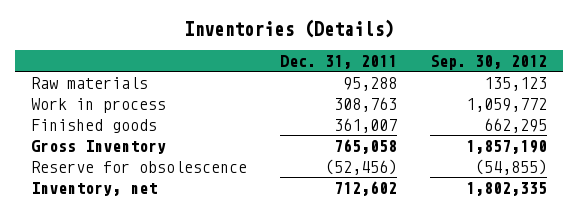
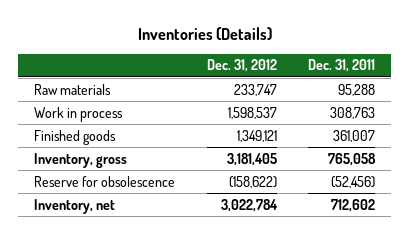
- | Dec. 31, 2011 | Sep. 30, 2012
+ | Dec. 31, 2012 | Dec. 31, 2011
- Gross Inventory | 765,058 | 1,857,190
+ Inventory, gross | 3,181,405 | 765,058

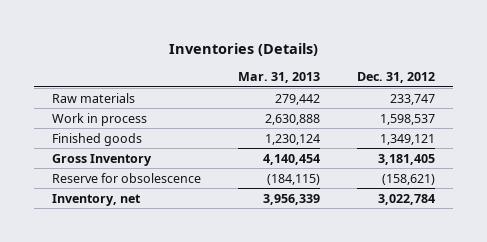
- | Dec. 31, 2012 | Dec. 31, 2011
+ | Mar. 31, 2013 | Dec. 31, 2012
- Inventory, gross | 3,181,405 | 765,058
- Reserve for obsolescence | (158,622) | (52,456)
+ Gross Inventory | 4,140,454 | 3,181,405
+ Reserve for obsolescence | (184,115) | (158,621)

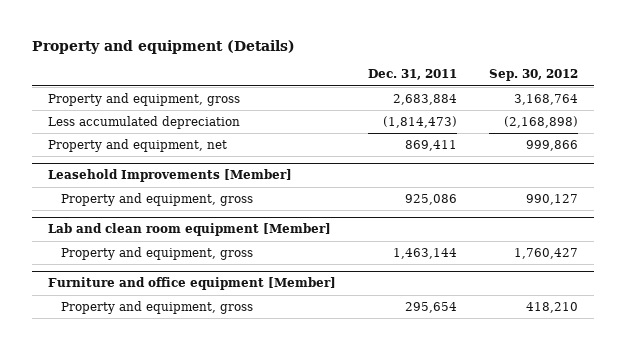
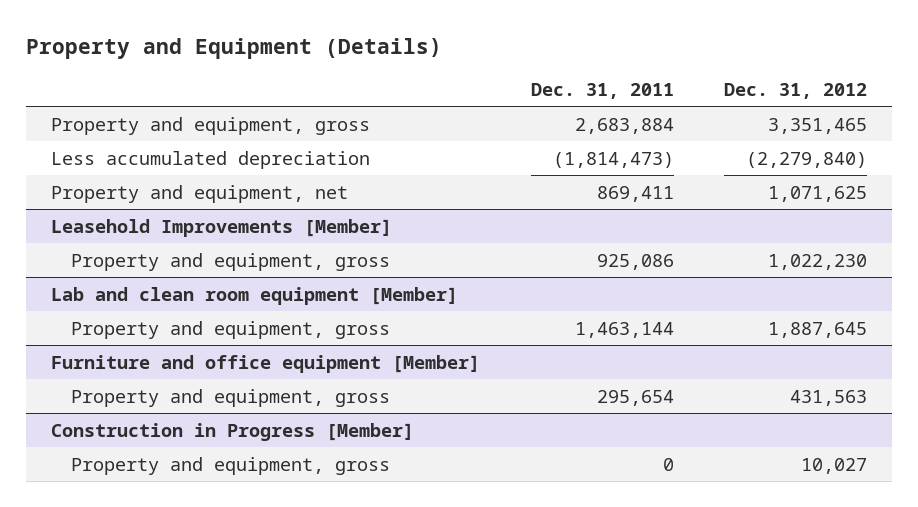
- Property and equipment (Details)
+ Property and Equipment (Details)
- | Dec. 31, 2011 | Sep. 30, 2012
+ | Dec. 31, 2011 | Dec. 31, 2012
+ Construction in Progress [Member]
+ Property and equipment, gross | 0 | 10,027

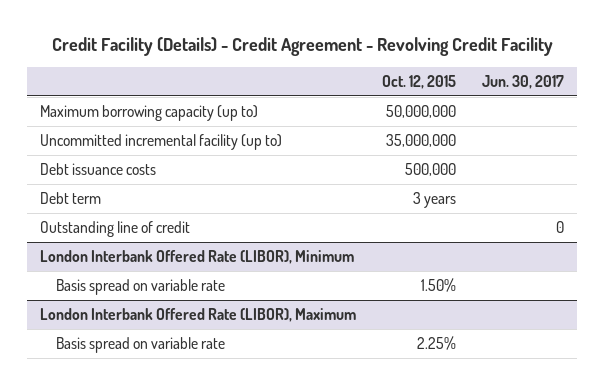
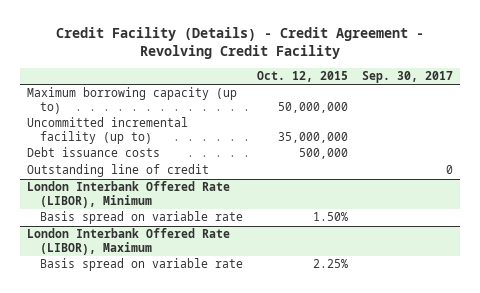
- | Oct. 12, 2015 | Jun. 30, 2017
+ | Oct. 12, 2015 | Sep. 30, 2017
- Debt term | 3 years |

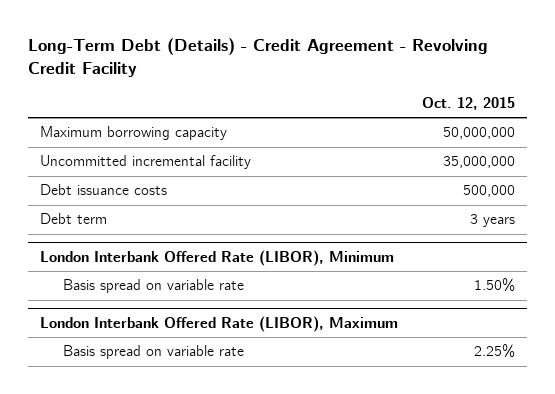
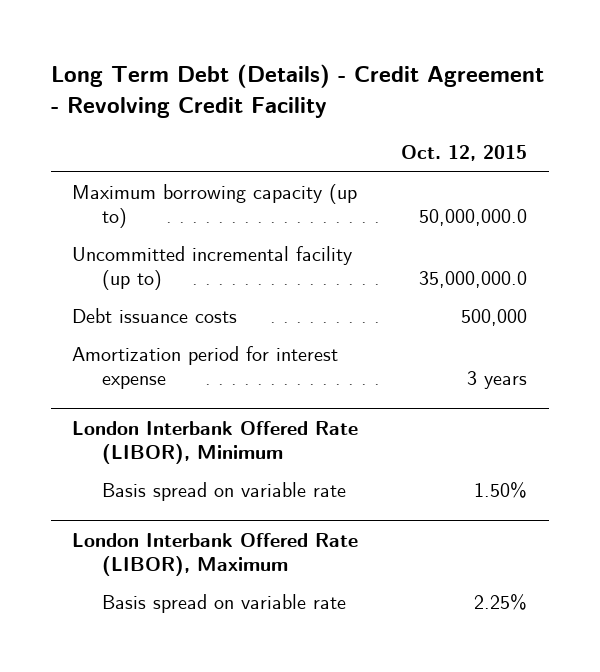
- Long-Term Debt (Details) - Credit Agreement - Revolving Credit Facility
+ Long Term Debt (Details) - Credit Agreement - Revolving Credit Facility
- Maximum borrowing capacity | 50,000,000
- Uncommitted incremental facility | 35,000,000
+ Maximum borrowing capacity (up to) | 50,000,000.0
+ Uncommitted incremental facility (up to) | 35,000,000.0
- Debt term | 3 years
+ Amortization period for interest expense | 3 years

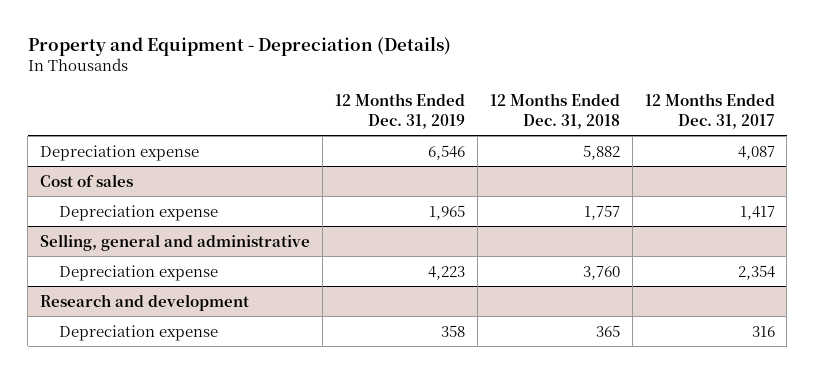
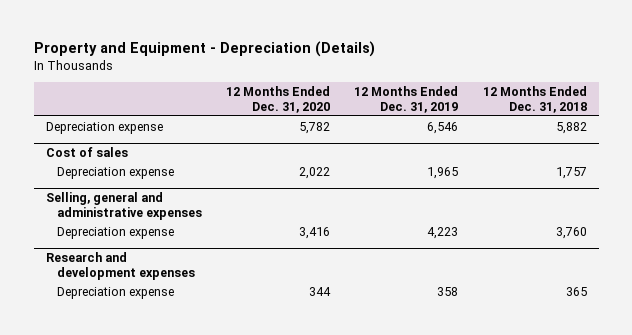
- | 12 Months Ended Dec. 31, 2019 | 12 Months Ended Dec. 31, 2018 | 12 Months Ended Dec. 31, 2017
+ | 12 Months Ended Dec. 31, 2020 | 12 Months Ended Dec. 31, 2019 | 12 Months Ended Dec. 31, 2018
- Selling, general and administrative
+ Selling, general and administrative expenses
- Research and development
+ Research and development expenses

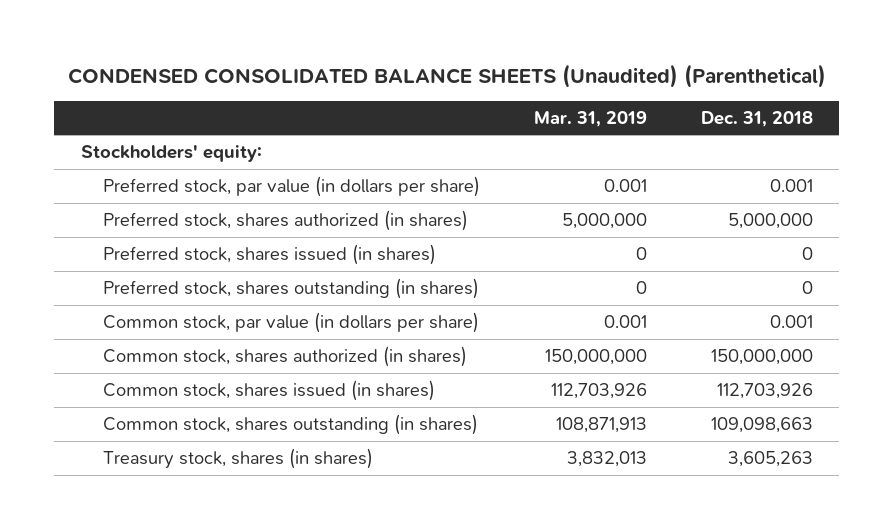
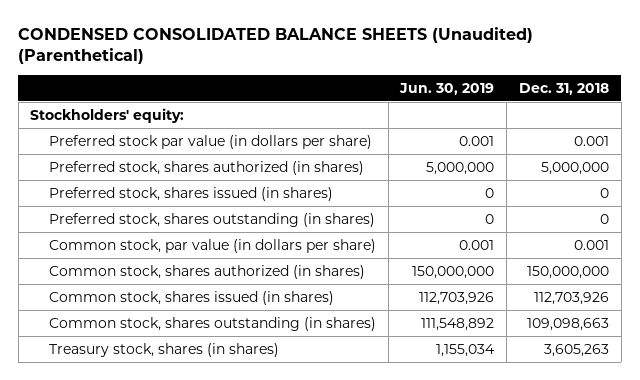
- | Mar. 31, 2019 | Dec. 31, 2018
+ | Jun. 30, 2019 | Dec. 31, 2018
- Preferred stock, par value (in dollars per share) | 0.001 | 0.001
+ Preferred stock par value (in dollars per share) | 0.001 | 0.001

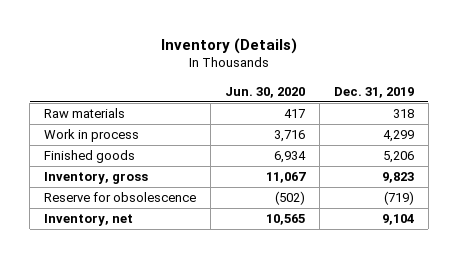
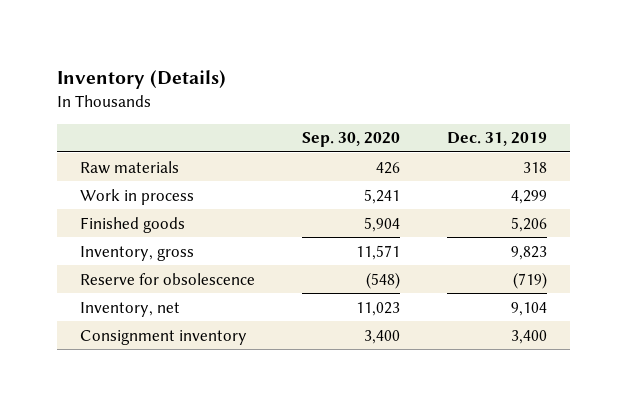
- | Jun. 30, 2020 | Dec. 31, 2019
+ | Sep. 30, 2020 | Dec. 31, 2019
+ Consignment inventory | 3,400 | 3,400

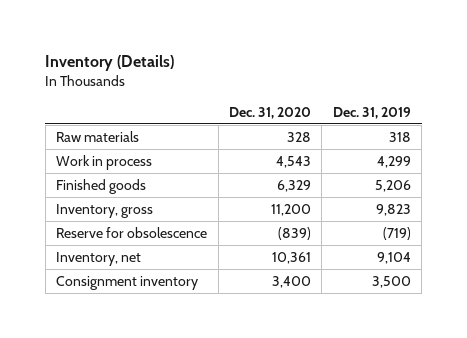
- | Sep. 30, 2020 | Dec. 31, 2019
+ | Dec. 31, 2020 | Dec. 31, 2019
- Consignment inventory | 3,400 | 3,400
+ Consignment inventory | 3,400 | 3,500

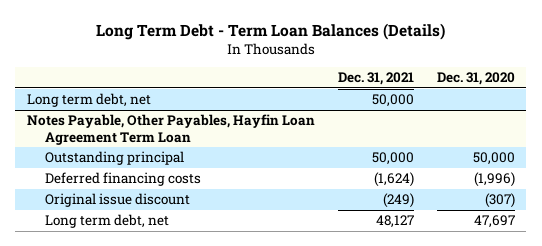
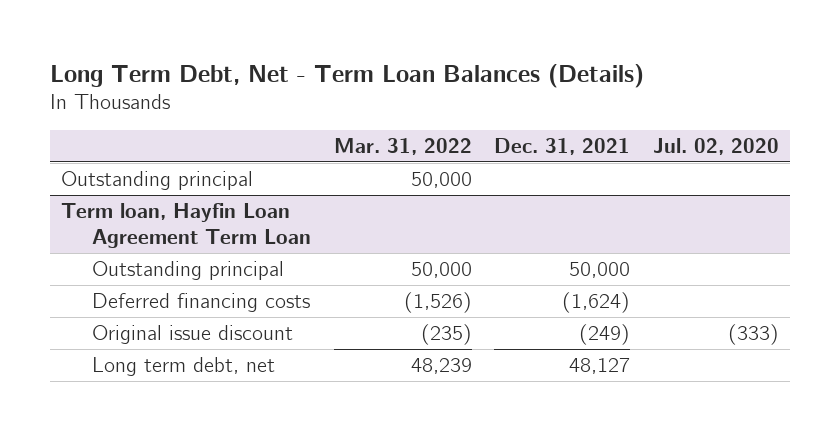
- Long Term Debt - Term Loan Balances (Details)
+ Long Term Debt, Net - Term Loan Balances (Details)
- | Dec. 31, 2021 | Dec. 31, 2020
+ | Mar. 31, 2022 | Dec. 31, 2021 | Jul. 02, 2020
- Long term debt, net | 50,000 |
- Notes Payable, Other Payables, Hayfin Loan Agreement Term Loan
+ Outstanding principal | 50,000 | |
+ Term loan, Hayfin Loan Agreement Term Loan

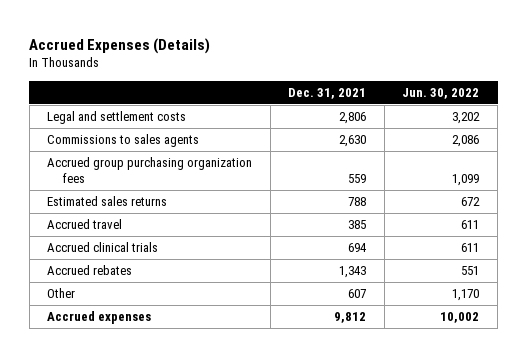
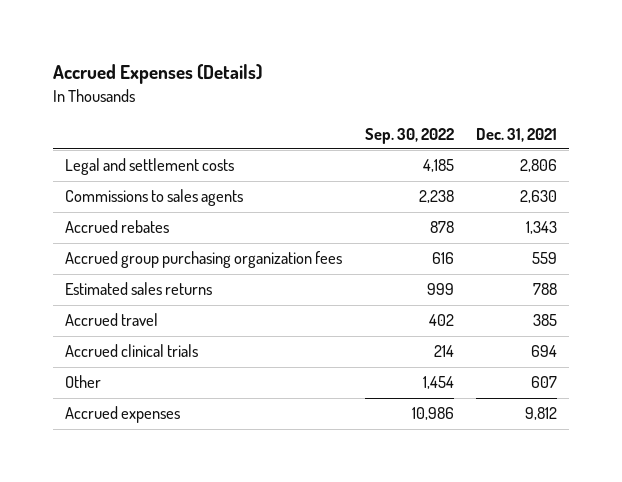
- | Dec. 31, 2021 | Jun. 30, 2022
+ | Sep. 30, 2022 | Dec. 31, 2021
moved up: Accrued rebates | 878 | 1,343

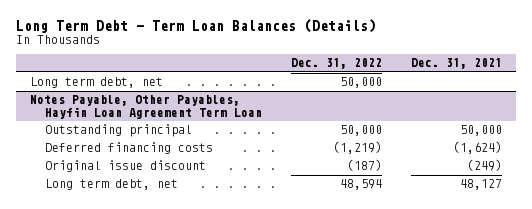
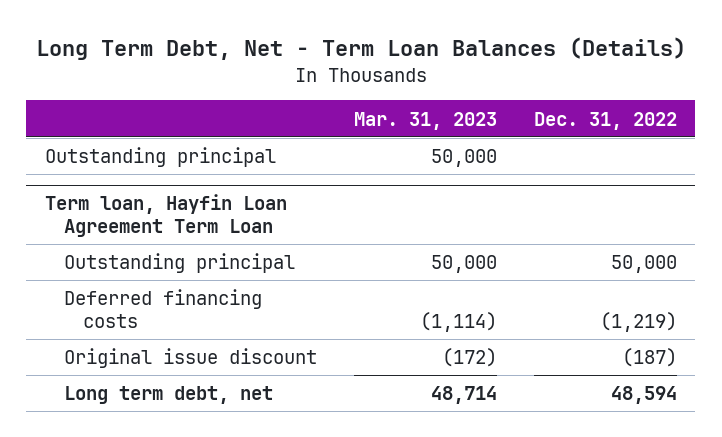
- Long Term Debt - Term Loan Balances (Details)
+ Long Term Debt, Net - Term Loan Balances (Details)
- | Dec. 31, 2022 | Dec. 31, 2021
+ | Mar. 31, 2023 | Dec. 31, 2022
- Long term debt, net | 50,000 |
- Notes Payable, Other Payables, Hayfin Loan Agreement Term Loan
+ Outstanding principal | 50,000 |
+ Term loan, Hayfin Loan Agreement Term Loan

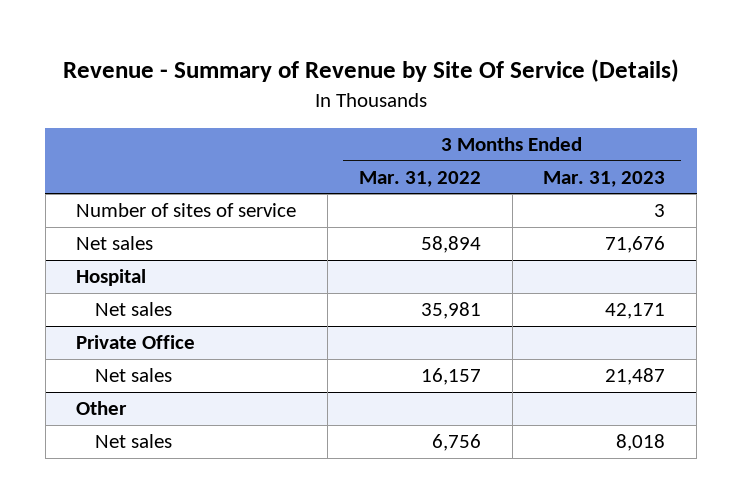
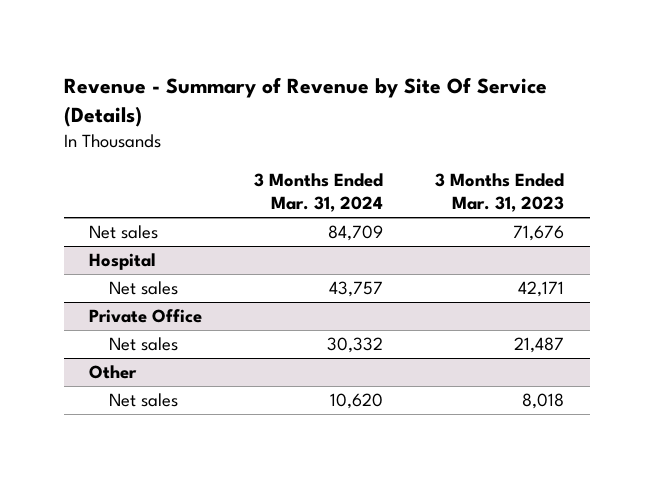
- | 3 Months Ended Mar. 31, 2022 | 3 Months Ended Mar. 31, 2023
+ | 3 Months Ended Mar. 31, 2024 | 3 Months Ended Mar. 31, 2023
- Number of sites of service | | 3

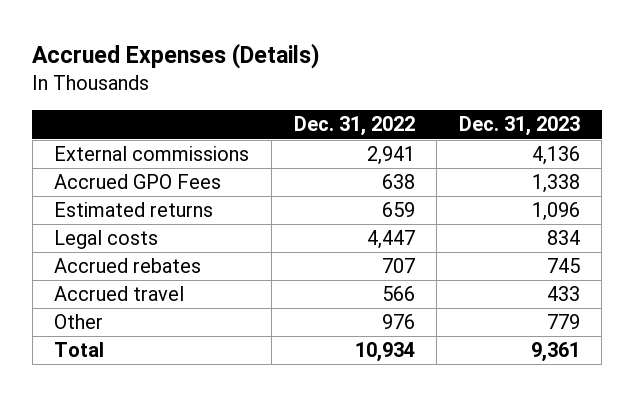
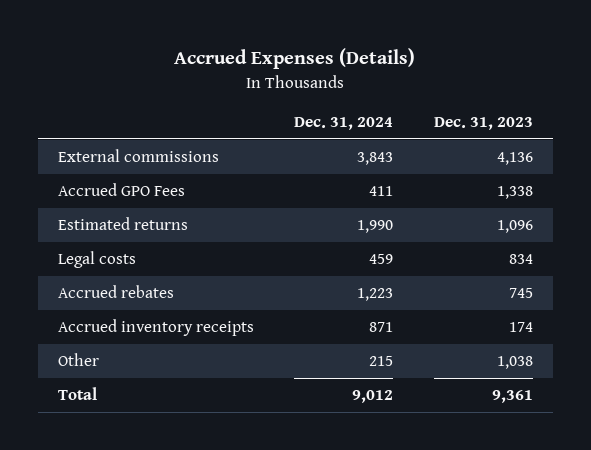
- | Dec. 31, 2022 | Dec. 31, 2023
+ | Dec. 31, 2024 | Dec. 31, 2023
- Accrued travel | 566 | 433
- Other | 976 | 779
+ Accrued inventory receipts | 871 | 174
+ Other | 215 | 1,038

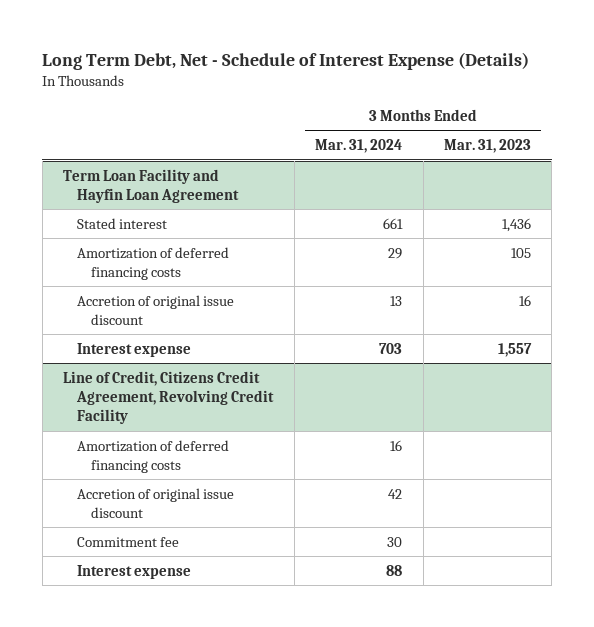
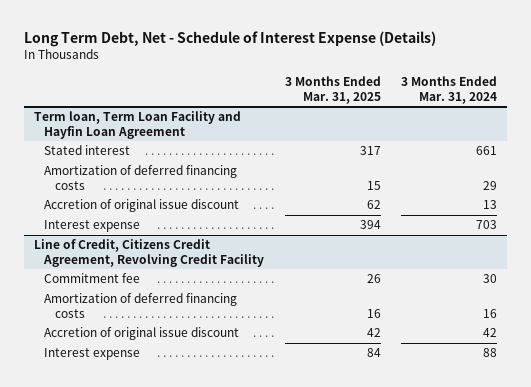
- | 3 Months Ended Mar. 31, 2024 | 3 Months Ended Mar. 31, 2023
+ | 3 Months Ended Mar. 31, 2025 | 3 Months Ended Mar. 31, 2024
- Term Loan Facility and Hayfin Loan Agreement
+ Term loan, Term Loan Facility and Hayfin Loan Agreement
@ Line of Credit, Citizens Credit Agreement, Revolving Credit Facility
moved up: Commitment fee | 26 | 30

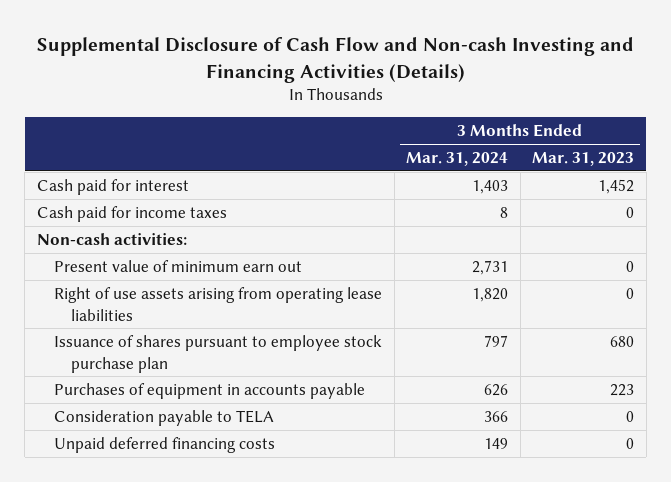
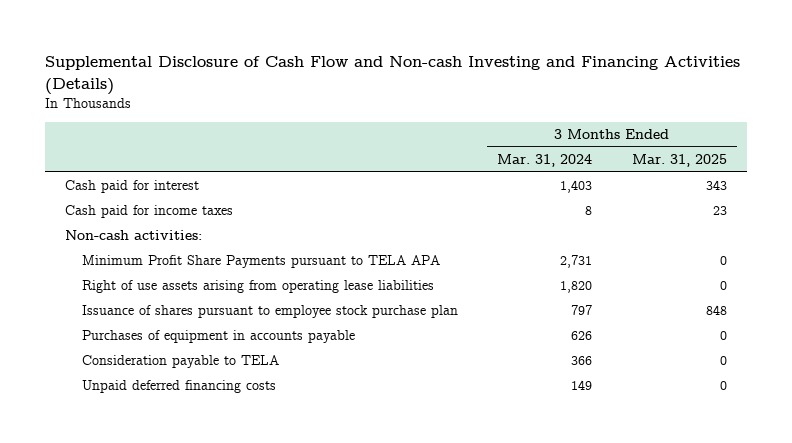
- | 3 Months Ended Mar. 31, 2024 | 3 Months Ended Mar. 31, 2023
+ | 3 Months Ended Mar. 31, 2024 | 3 Months Ended Mar. 31, 2025
- Present value of minimum earn out | 2,731 | 0
+ Minimum Profit Share Payments pursuant to TELA APA | 2,731 | 0

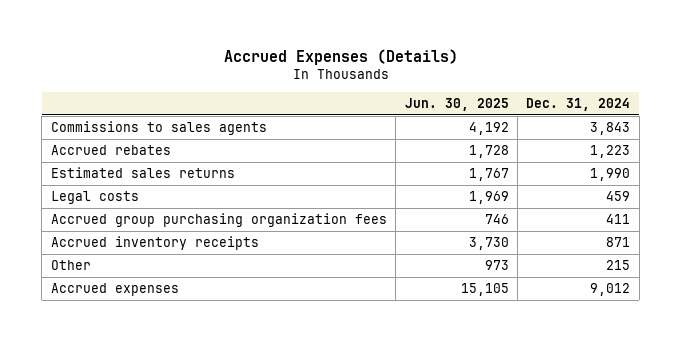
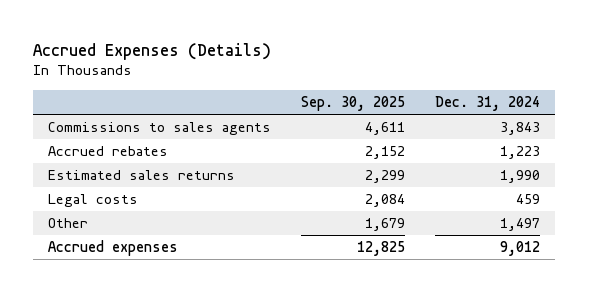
- | Jun. 30, 2025 | Dec. 31, 2024
+ | Sep. 30, 2025 | Dec. 31, 2024
- Accrued group purchasing organization fees | 746 | 411
- Accrued inventory receipts | 3,730 | 871
- Other | 973 | 215
+ Other | 1,679 | 1,497

